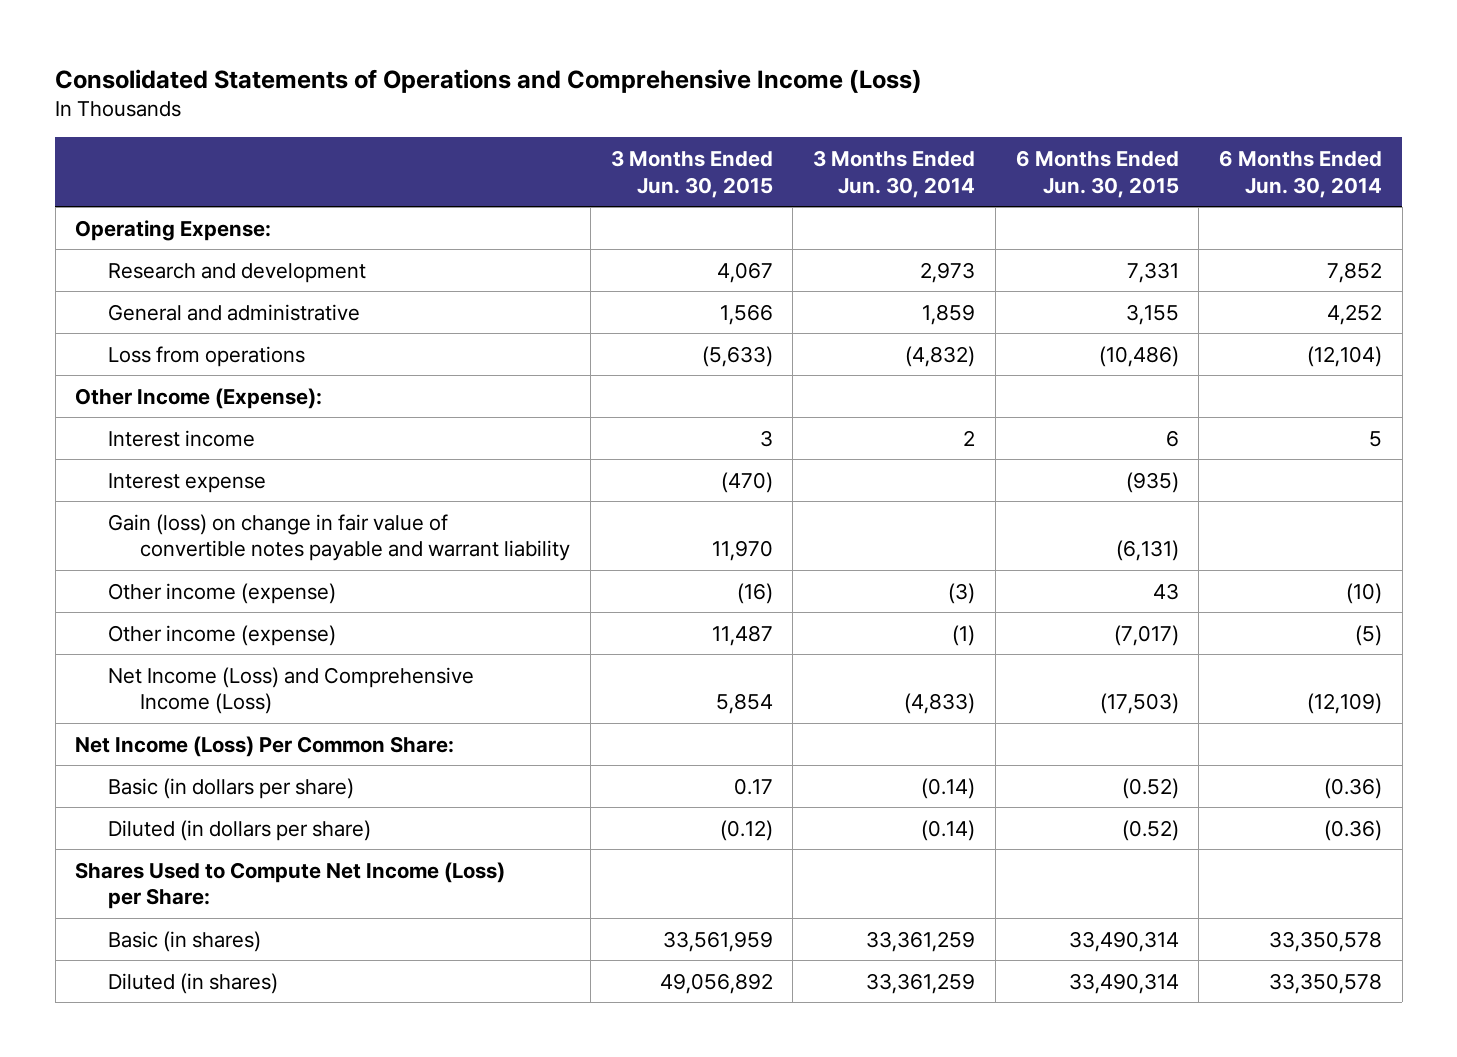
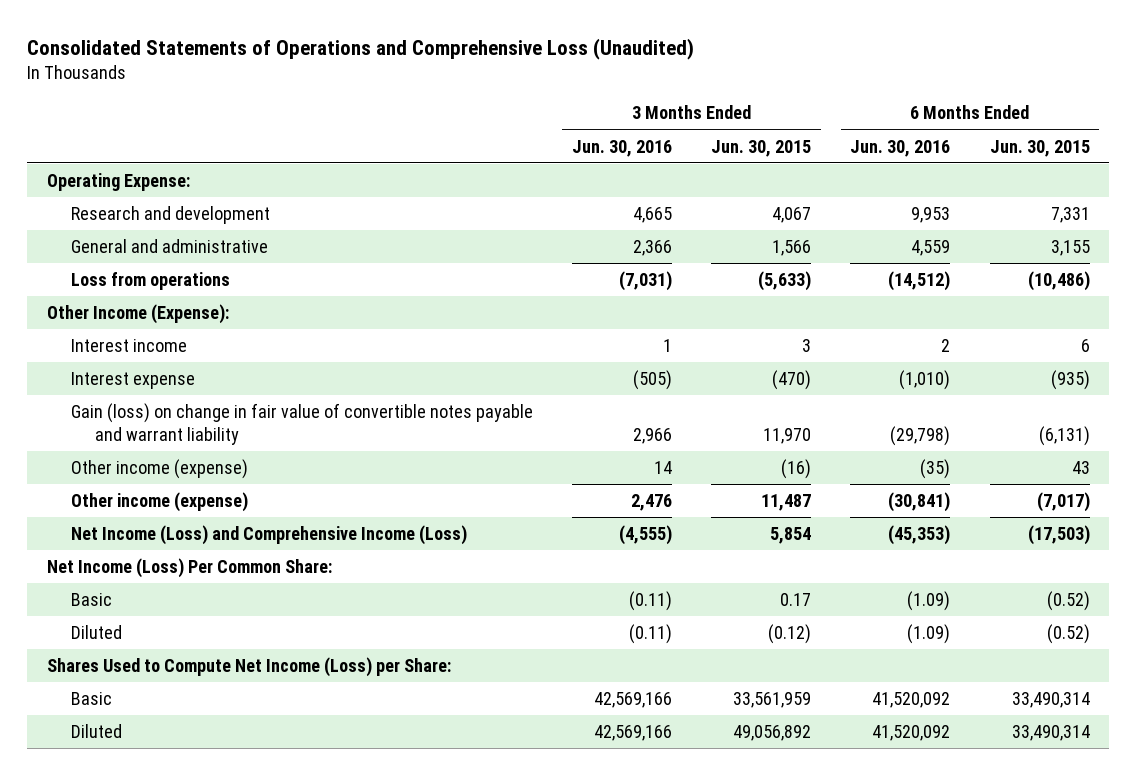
- Consolidated Statements of Operations and Comprehensive Income (Loss)
+ Consolidated Statements of Operations and Comprehensive Loss (Unaudited)
- | 3 Months Ended Jun. 30, 2015 | 3 Months Ended Jun. 30, 2014 | 6 Months Ended Jun. 30, 2015 | 6 Months Ended Jun. 30, 2014
+ | 3 Months Ended Jun. 30, 2016 | 3 Months Ended Jun. 30, 2015 | 6 Months Ended Jun. 30, 2016 | 6 Months Ended Jun. 30, 2015
- Basic (in dollars per share) | 0.17 | (0.14) | (0.52) | (0.36)
- Diluted (in dollars per share) | (0.12) | (0.14) | (0.52) | (0.36)
+ Basic | (0.11) | 0.17 | (1.09) | (0.52)
+ Diluted | (0.11) | (0.12) | (1.09) | (0.52)
- Basic (in shares) | 33,561,959 | 33,361,259 | 33,490,314 | 33,350,578
- Diluted (in shares) | 49,056,892 | 33,361,259 | 33,490,314 | 33,350,578
+ Basic | 42,569,166 | 33,561,959 | 41,520,092 | 33,490,314
+ Diluted | 42,569,166 | 49,056,892 | 41,520,092 | 33,490,314

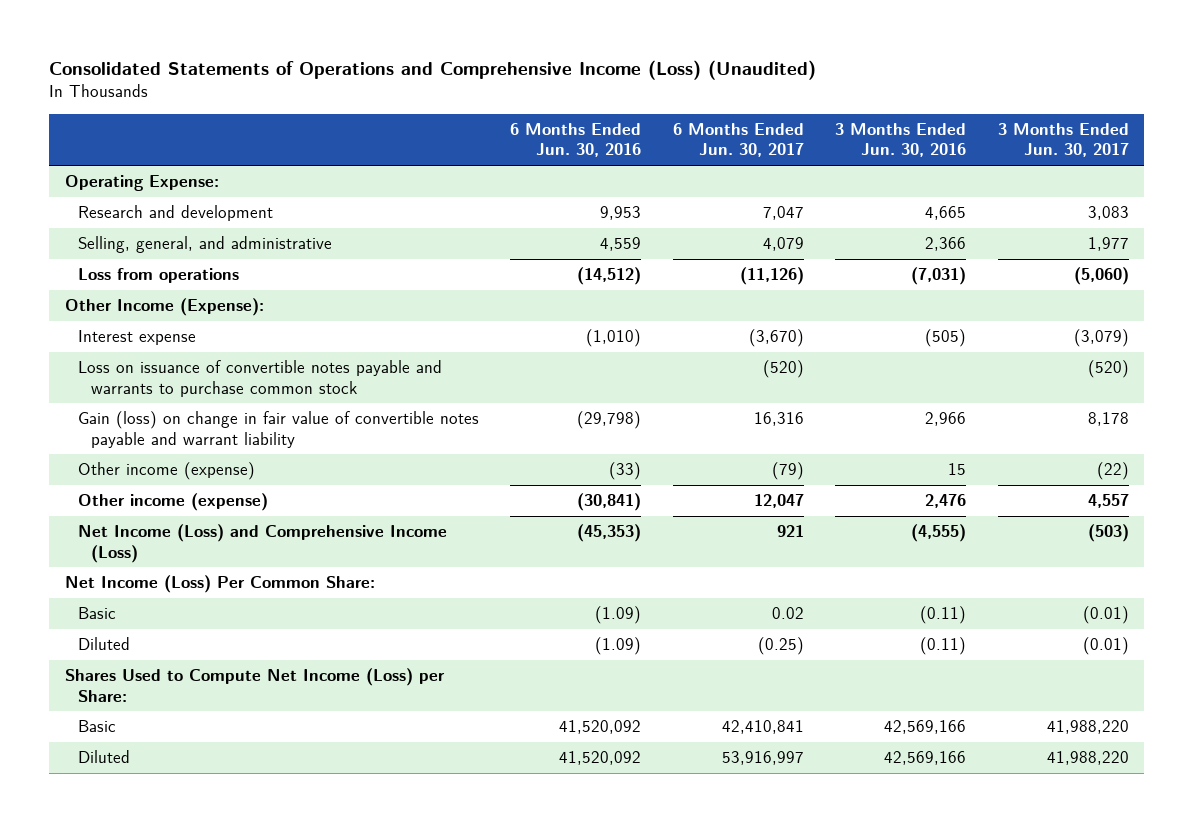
- Consolidated Statements of Operations and Comprehensive Loss (Unaudited)
+ Consolidated Statements of Operations and Comprehensive Income (Loss) (Unaudited)
- | 3 Months Ended Jun. 30, 2016 | 3 Months Ended Jun. 30, 2015 | 6 Months Ended Jun. 30, 2016 | 6 Months Ended Jun. 30, 2015
+ | 6 Months Ended Jun. 30, 2016 | 6 Months Ended Jun. 30, 2017 | 3 Months Ended Jun. 30, 2016 | 3 Months Ended Jun. 30, 2017
- General and administrative | 2,366 | 1,566 | 4,559 | 3,155
+ Selling, general, and administrative | 4,559 | 4,079 | 2,366 | 1,977
- Interest income | 1 | 3 | 2 | 6
+ Loss on issuance of convertible notes payable and warrants to purchase common stock | | (520) | | (520)
- Other income (expense) | 14 | (16) | (35) | 43
+ Other income (expense) | (33) | (79) | 15 | (22)

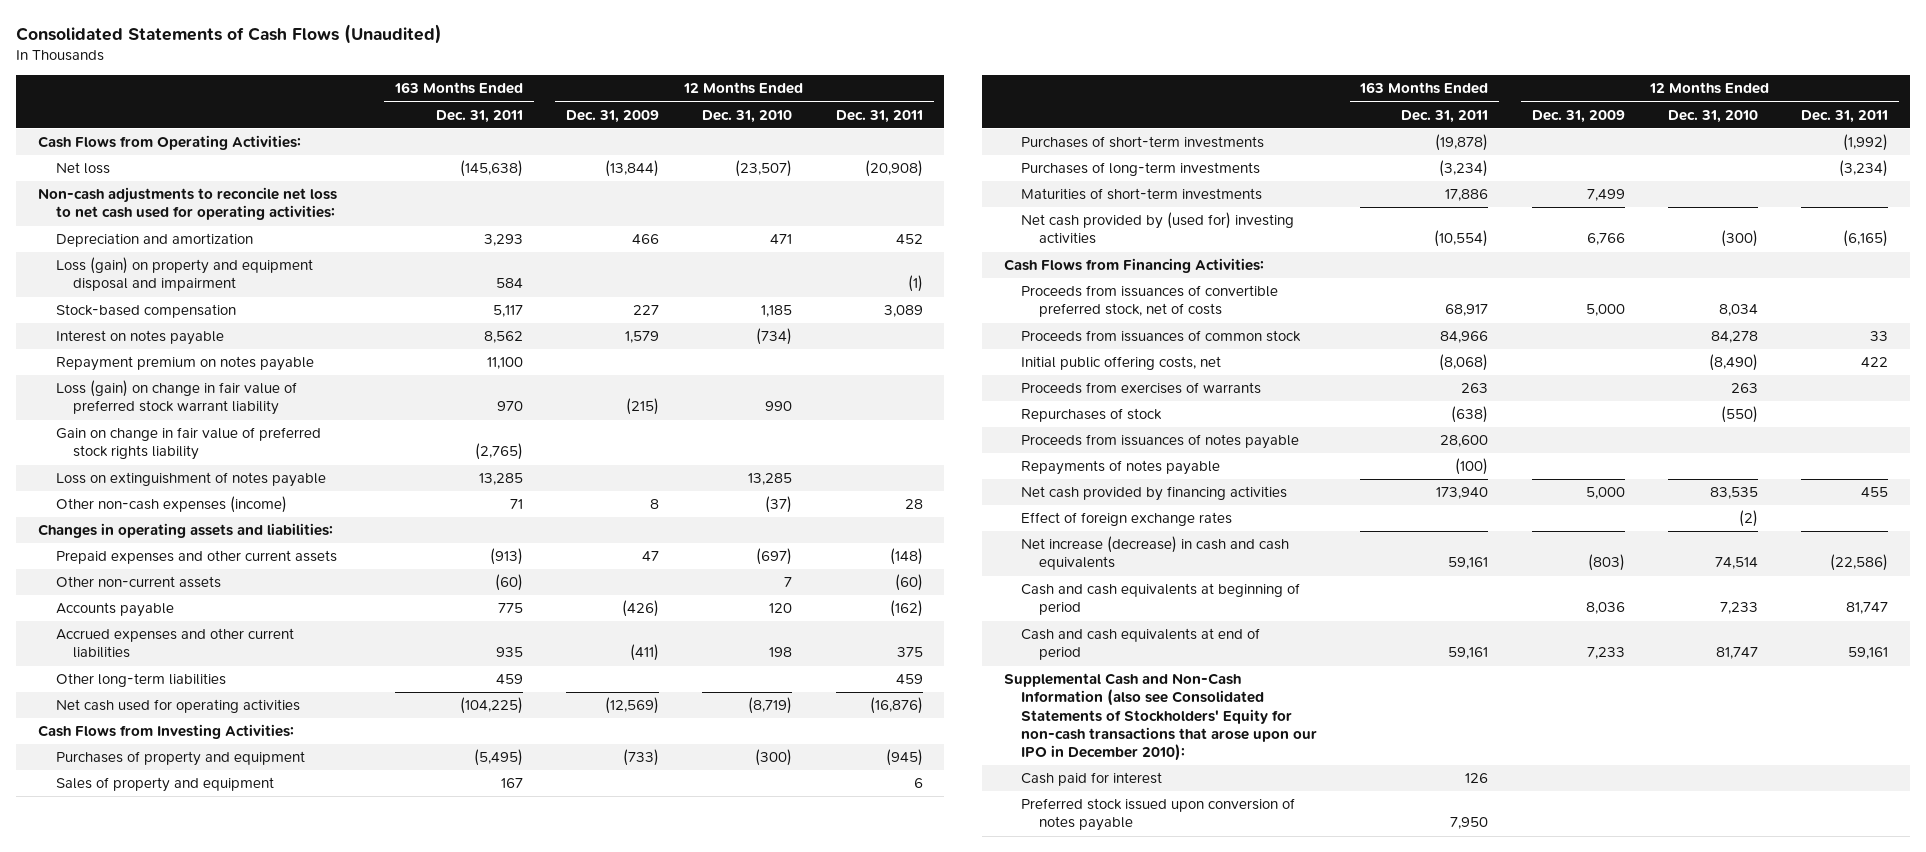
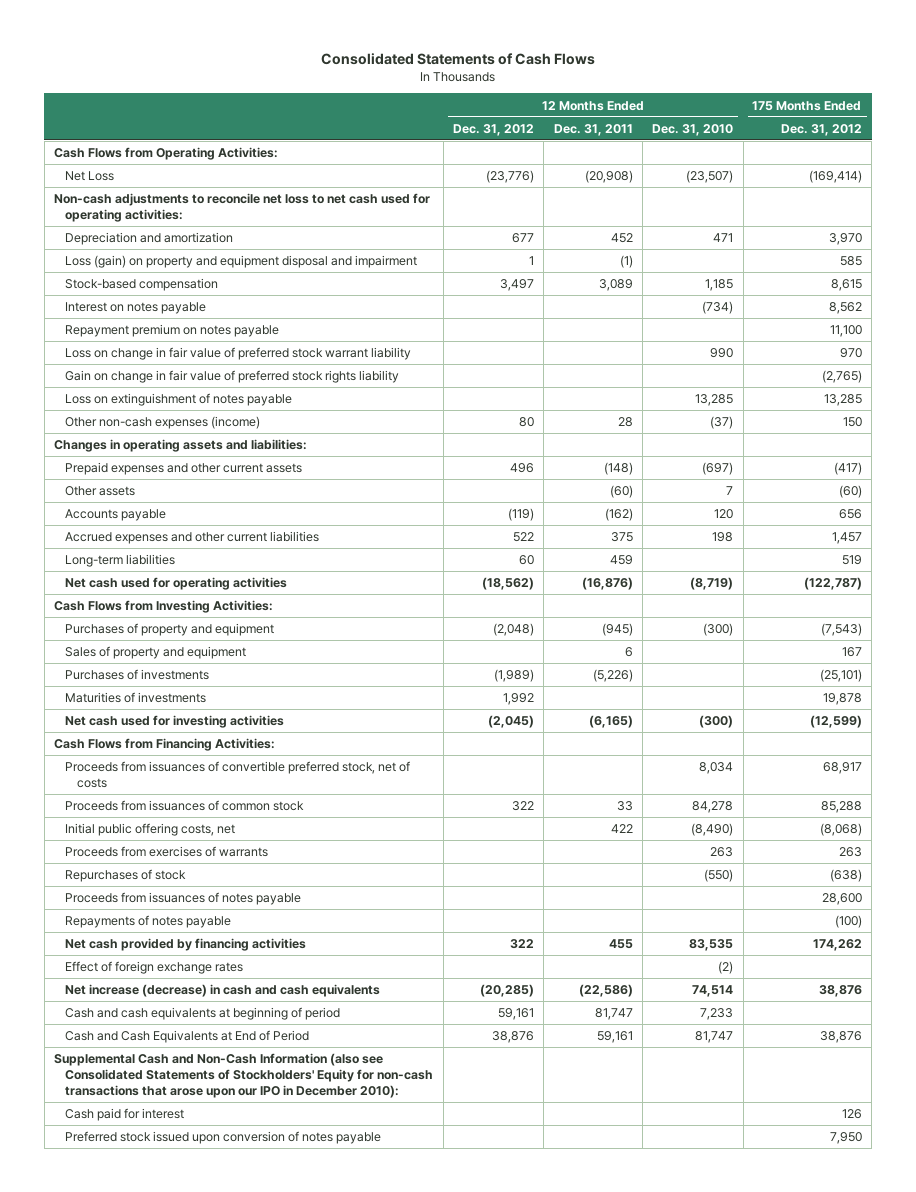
- Consolidated Statements of Cash Flows (Unaudited)
+ Consolidated Statements of Cash Flows
- | 163 Months Ended Dec. 31, 2011 | 12 Months Ended Dec. 31, 2009 | 12 Months Ended Dec. 31, 2010 | 12 Months Ended Dec. 31, 2011
+ | 12 Months Ended Dec. 31, 2012 | 12 Months Ended Dec. 31, 2011 | 12 Months Ended Dec. 31, 2010 | 175 Months Ended Dec. 31, 2012
- Net loss | (145,638) | (13,844) | (23,507) | (20,908)
+ Net Loss | (23,776) | (20,908) | (23,507) | (169,414)
- Loss (gain) on change in fair value of preferred stock warrant liability | 970 | (215) | 990 |
+ Loss on change in fair value of preferred stock warrant liability | | | 990 | 970
- Other non-current assets | (60) | | 7 | (60)
+ Other assets | | (60) | 7 | (60)
- Other long-term liabilities | 459 | | | 459
+ Long-term liabilities | 60 | 459 | | 519
- Purchases of short-term investments | (19,878) | | | (1,992)
- Purchases of long-term investments | (3,234) | | | (3,234)
- Maturities of short-term investments | 17,886 | 7,499 | |
- Net cash provided by (used for) investing activities | (10,554) | 6,766 | (300) | (6,165)
+ Purchases of investments | (1,989) | (5,226) | | (25,101)
+ Maturities of investments | 1,992 | | | 19,878
+ Net cash used for investing activities | (2,045) | (6,165) | (300) | (12,599)
- Cash and cash equivalents at end of period | 59,161 | 7,233 | 81,747 | 59,161
+ Cash and Cash Equivalents at End of Period | 38,876 | 59,161 | 81,747 | 38,876

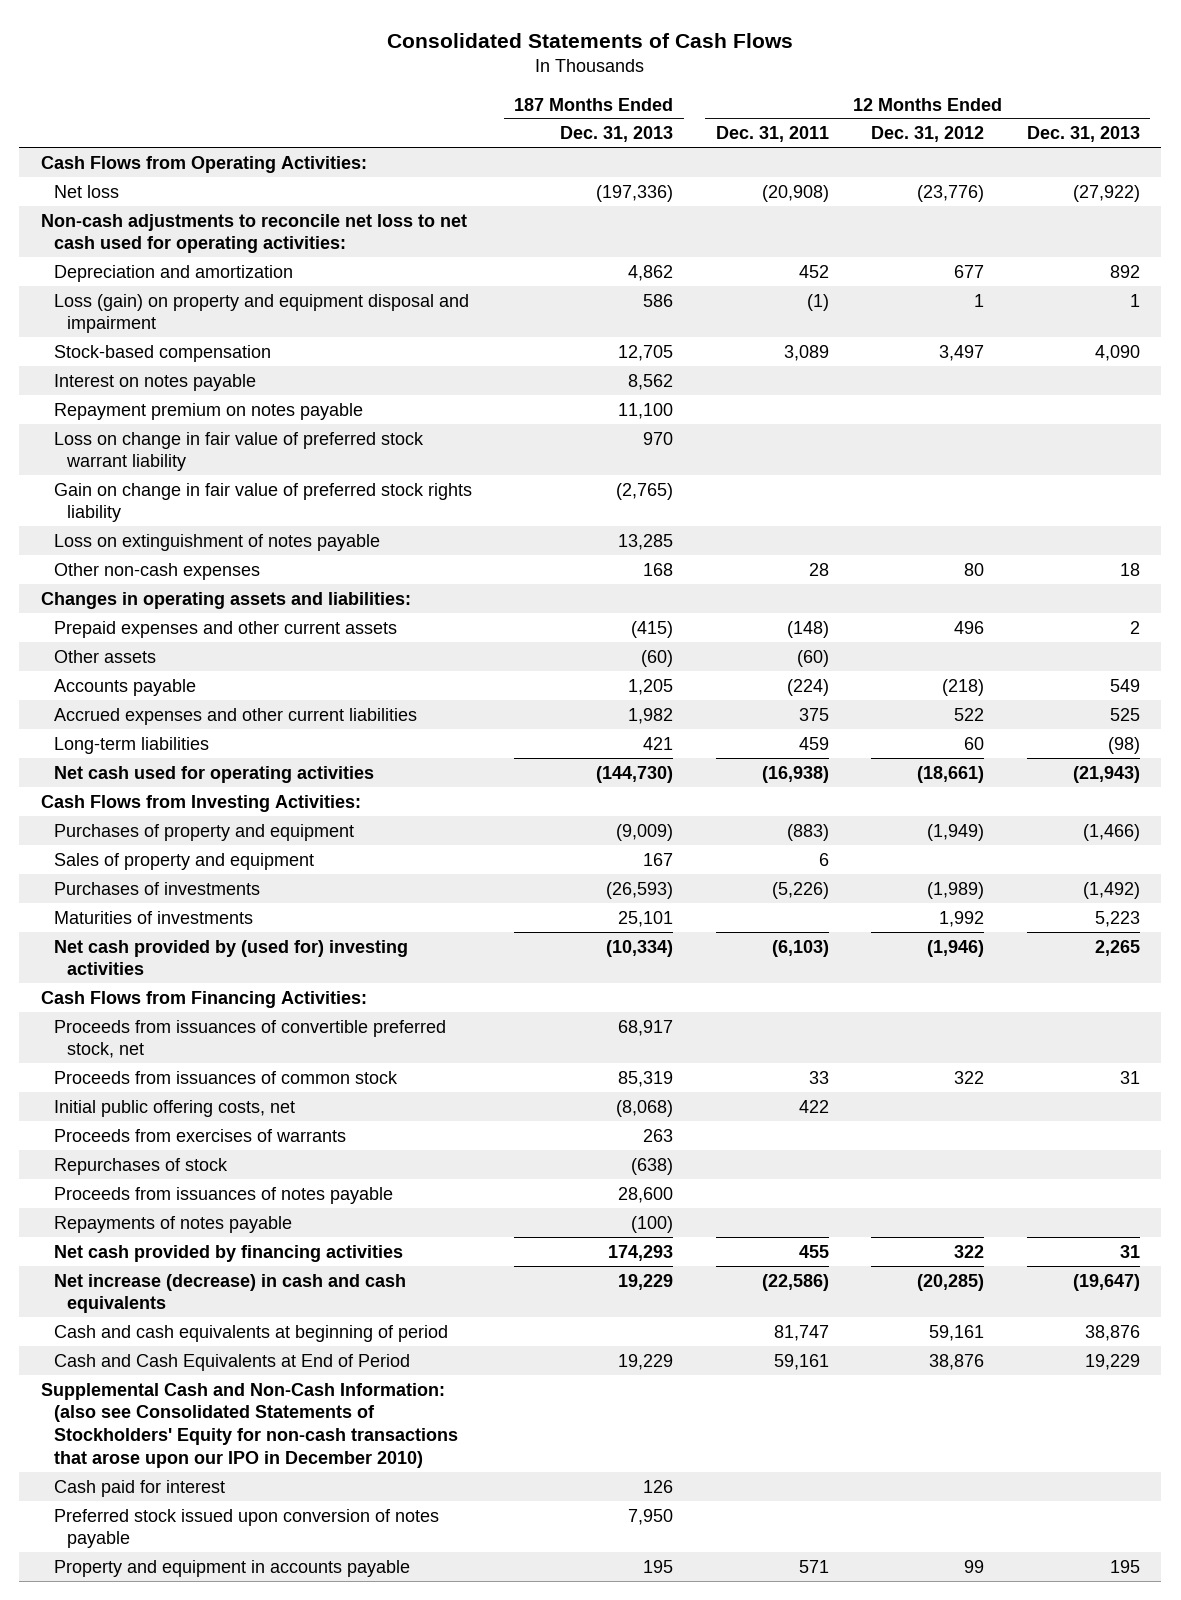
- | 12 Months Ended Dec. 31, 2012 | 12 Months Ended Dec. 31, 2011 | 12 Months Ended Dec. 31, 2010 | 175 Months Ended Dec. 31, 2012
+ | 187 Months Ended Dec. 31, 2013 | 12 Months Ended Dec. 31, 2011 | 12 Months Ended Dec. 31, 2012 | 12 Months Ended Dec. 31, 2013
- Net Loss | (23,776) | (20,908) | (23,507) | (169,414)
+ Net loss | (197,336) | (20,908) | (23,776) | (27,922)
- Other non-cash expenses (income) | 80 | 28 | (37) | 150
+ Other non-cash expenses | 168 | 28 | 80 | 18
- Accounts payable | (119) | (162) | 120 | 656
+ Accounts payable | 1,205 | (224) | (218) | 549
- Net cash used for operating activities | (18,562) | (16,876) | (8,719) | (122,787)
+ Net cash used for operating activities | (144,730) | (16,938) | (18,661) | (21,943)
- Purchases of property and equipment | (2,048) | (945) | (300) | (7,543)
+ Purchases of property and equipment | (9,009) | (883) | (1,949) | (1,466)
- Net cash used for investing activities | (2,045) | (6,165) | (300) | (12,599)
+ Net cash provided by (used for) investing activities | (10,334) | (6,103) | (1,946) | 2,265
- Proceeds from issuances of convertible preferred stock, net of costs | | | 8,034 | 68,917
+ Proceeds from issuances of convertible preferred stock, net | 68,917 | | |
- Effect of foreign exchange rates | | | (2) |
- Supplemental Cash and Non-Cash Information (also see Consolidated Statements of Stockholders' Equity for non-cash transactions that arose upon our IPO in December 2010):
+ Supplemental Cash and Non-Cash Information: (also see Consolidated Statements of Stockholders' Equity for non-cash transactions that arose upon our IPO in December 2010)
+ Property and equipment in accounts payable | 195 | 571 | 99 | 195

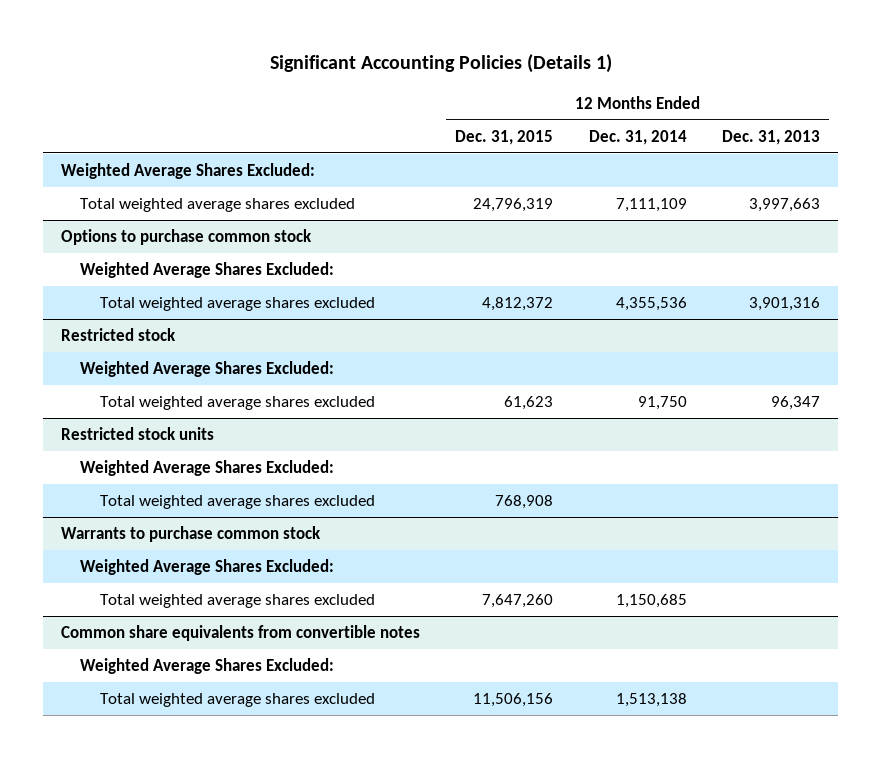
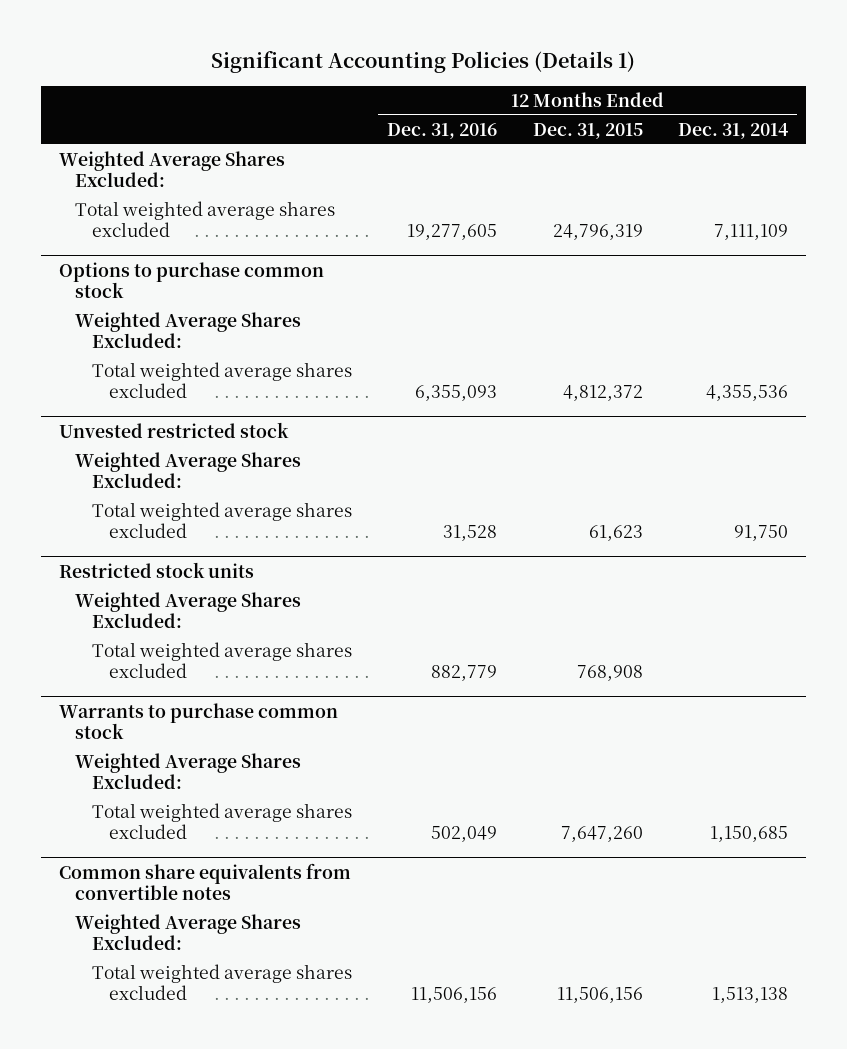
- | 12 Months Ended Dec. 31, 2015 | 12 Months Ended Dec. 31, 2014 | 12 Months Ended Dec. 31, 2013
+ | 12 Months Ended Dec. 31, 2016 | 12 Months Ended Dec. 31, 2015 | 12 Months Ended Dec. 31, 2014
- Restricted stock
+ Unvested restricted stock

